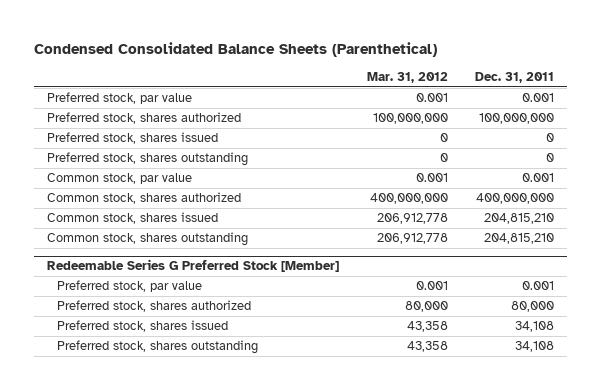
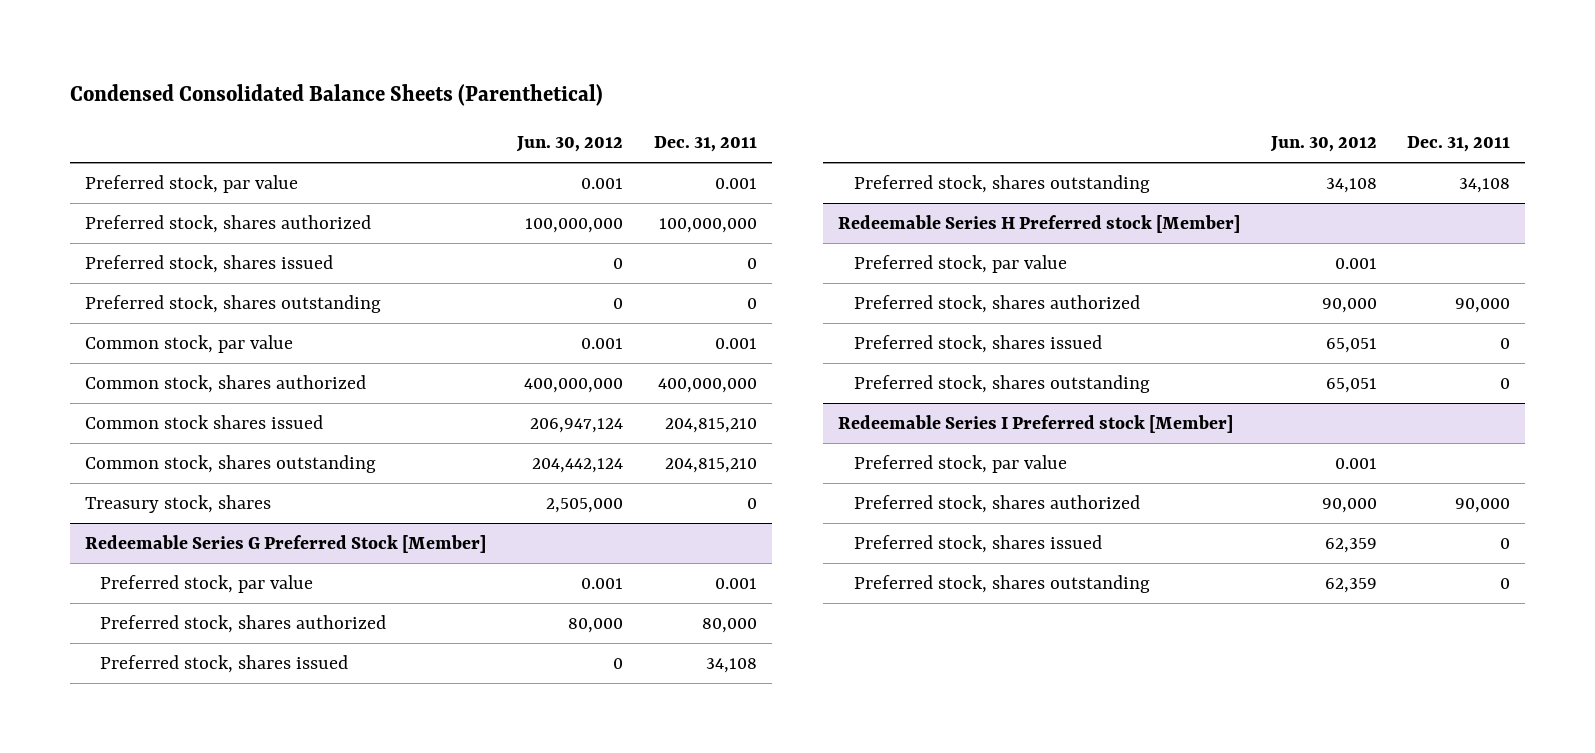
- | Mar. 31, 2012 | Dec. 31, 2011
+ | Jun. 30, 2012 | Dec. 31, 2011
- Common stock, shares issued | 206,912,778 | 204,815,210
+ Common stock shares issued | 206,947,124 | 204,815,210
+ Treasury stock, shares | 2,505,000 | 0
+ Redeemable Series H Preferred stock [Member]
+ Preferred stock, par value | 0.001 |
+ Preferred stock, shares authorized | 90,000 | 90,000
+ Preferred stock, shares issued | 65,051 | 0
+ Preferred stock, shares outstanding | 65,051 | 0
+ Redeemable Series I Preferred stock [Member]
+ Preferred stock, par value | 0.001 |
+ Preferred stock, shares authorized | 90,000 | 90,000
+ Preferred stock, shares issued | 62,359 | 0
+ Preferred stock, shares outstanding | 62,359 | 0

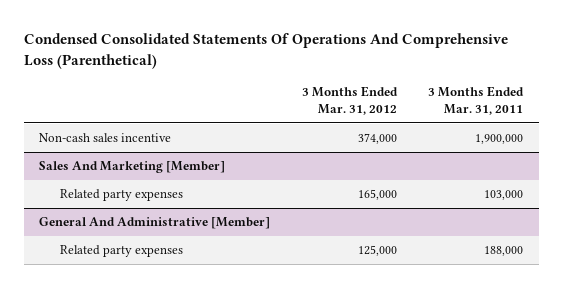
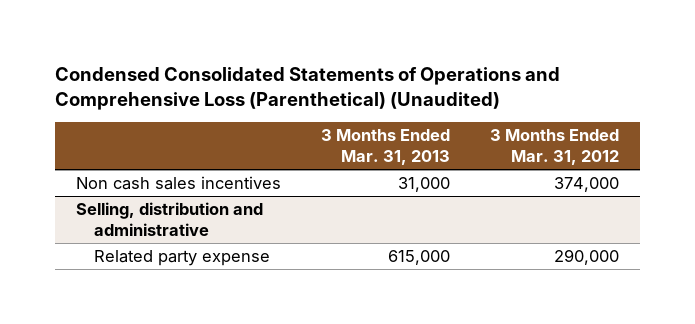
- Condensed Consolidated Statements Of Operations And Comprehensive Loss (Parenthetical)
+ Condensed Consolidated Statements of Operations and Comprehensive Loss (Parenthetical) (Unaudited)
- | 3 Months Ended Mar. 31, 2012 | 3 Months Ended Mar. 31, 2011
+ | 3 Months Ended Mar. 31, 2013 | 3 Months Ended Mar. 31, 2012
- Non-cash sales incentive | 374,000 | 1,900,000
- Sales And Marketing [Member]
- Related party expenses | 165,000 | 103,000
- General And Administrative [Member]
- Related party expenses | 125,000 | 188,000
+ Non cash sales incentives | 31,000 | 374,000
+ Selling, distribution and administrative
+ Related party expense | 615,000 | 290,000

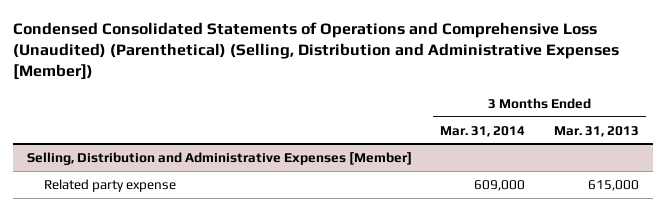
- Condensed Consolidated Statements of Operations and Comprehensive Loss (Parenthetical) (Unaudited)
+ Condensed Consolidated Statements of Operations and Comprehensive Loss (Unaudited) (Parenthetical) (Selling, Distribution and Administrative Expenses [Member])
- | 3 Months Ended Mar. 31, 2013 | 3 Months Ended Mar. 31, 2012
+ | 3 Months Ended Mar. 31, 2014 | 3 Months Ended Mar. 31, 2013
- Non cash sales incentives | 31,000 | 374,000
- Selling, distribution and administrative
+ Selling, Distribution and Administrative Expenses [Member]

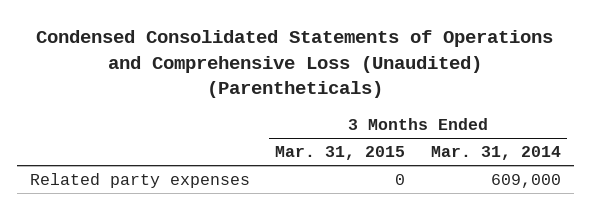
- Condensed Consolidated Statements of Operations and Comprehensive Loss (Unaudited) (Parenthetical) (Selling, Distribution and Administrative Expenses [Member])
+ Condensed Consolidated Statements of Operations and Comprehensive Loss (Unaudited) (Parentheticals)
- | 3 Months Ended Mar. 31, 2014 | 3 Months Ended Mar. 31, 2013
+ | 3 Months Ended Mar. 31, 2015 | 3 Months Ended Mar. 31, 2014
- Selling, Distribution and Administrative Expenses [Member]
- Related party expense | 609,000 | 615,000
+ Related party expenses | 0 | 609,000

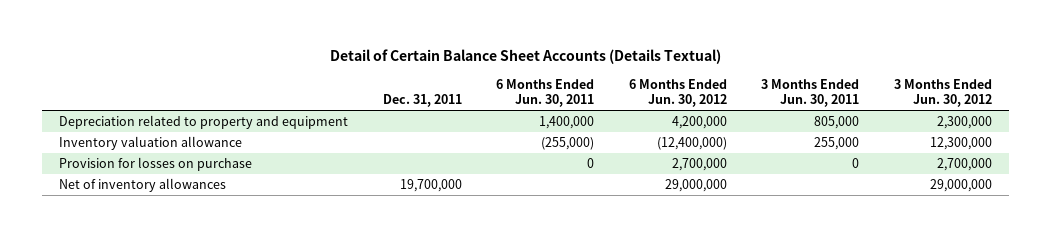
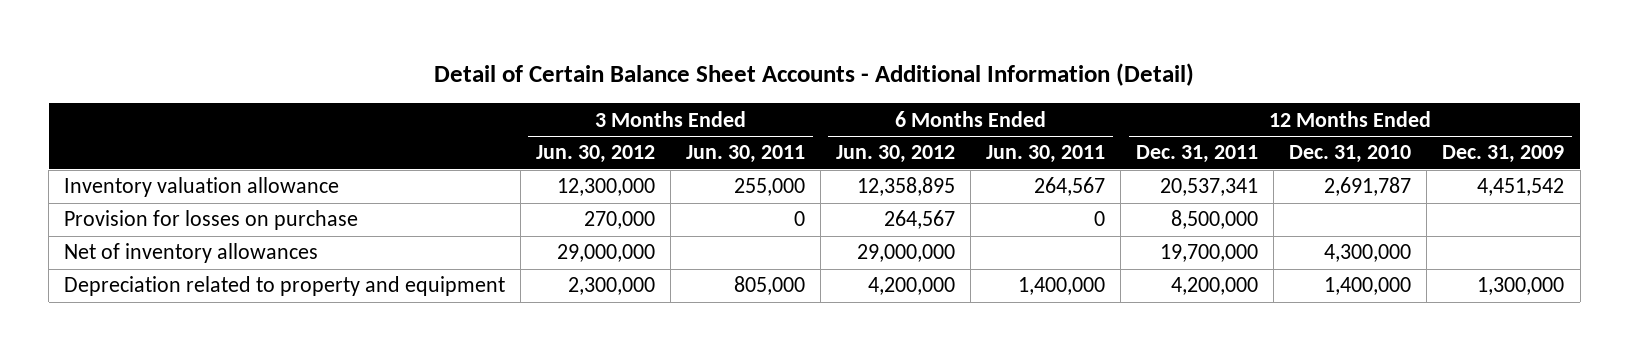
- Detail of Certain Balance Sheet Accounts (Details Textual)
+ Detail of Certain Balance Sheet Accounts - Additional Information (Detail)
- | Dec. 31, 2011 | 6 Months Ended Jun. 30, 2011 | 6 Months Ended Jun. 30, 2012 | 3 Months Ended Jun. 30, 2011 | 3 Months Ended Jun. 30, 2012
+ | 3 Months Ended Jun. 30, 2012 | 3 Months Ended Jun. 30, 2011 | 6 Months Ended Jun. 30, 2012 | 6 Months Ended Jun. 30, 2011 | 12 Months Ended Dec. 31, 2011 | 12 Months Ended Dec. 31, 2010 | 12 Months Ended Dec. 31, 2009
- Inventory valuation allowance | | (255,000) | (12,400,000) | 255,000 | 12,300,000
- Provision for losses on purchase | | 0 | 2,700,000 | 0 | 2,700,000
+ Inventory valuation allowance | 12,300,000 | 255,000 | 12,358,895 | 264,567 | 20,537,341 | 2,691,787 | 4,451,542
+ Provision for losses on purchase | 270,000 | 0 | 264,567 | 0 | 8,500,000 | |
moved down: Depreciation related to property and equipment | 2,300,000 | 805,000 | 4,200,000 | 1,400,000 | 4,200,000 | 1,400,000 | 1,300,000

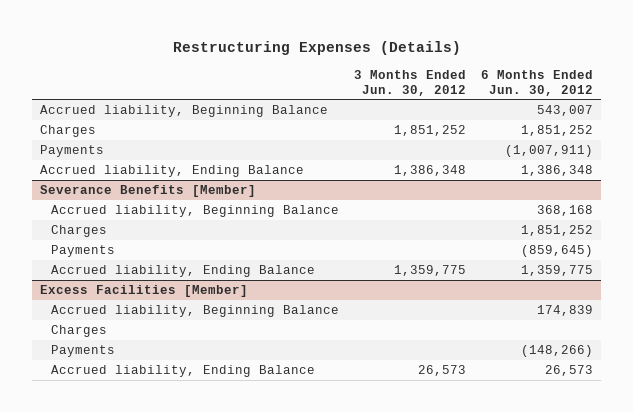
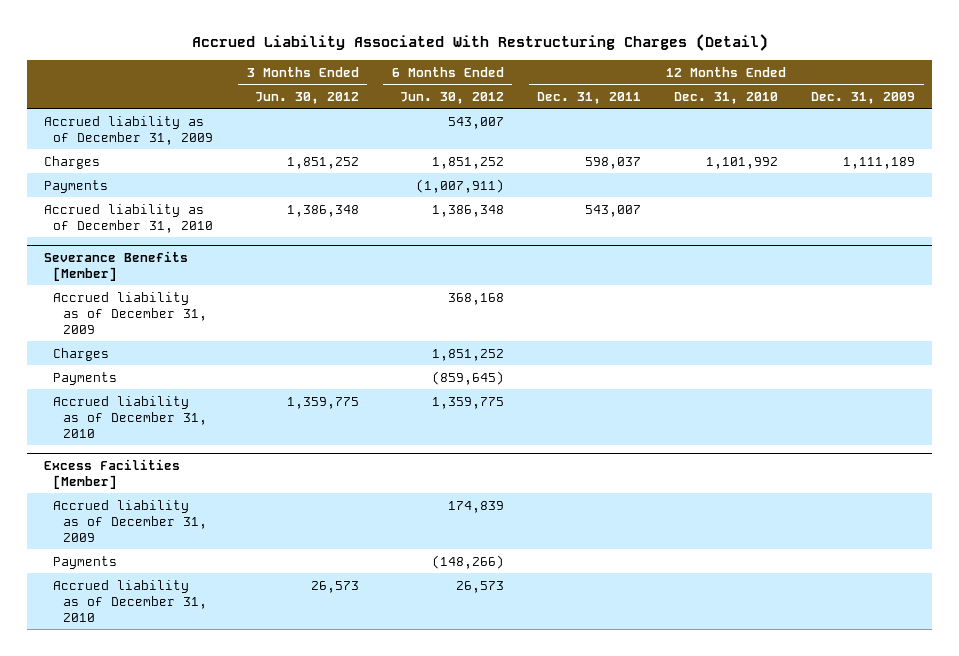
- Restructuring Expenses (Details)
+ Accrued Liability Associated With Restructuring Charges (Detail)
- | 3 Months Ended Jun. 30, 2012 | 6 Months Ended Jun. 30, 2012
+ | 3 Months Ended Jun. 30, 2012 | 6 Months Ended Jun. 30, 2012 | 12 Months Ended Dec. 31, 2011 | 12 Months Ended Dec. 31, 2010 | 12 Months Ended Dec. 31, 2009
- Accrued liability, Beginning Balance | | 543,007
+ Accrued liability as of December 31, 2009 | | 543,007 | | |
- Accrued liability, Ending Balance | 1,386,348 | 1,386,348
+ Accrued liability as of December 31, 2010 | 1,386,348 | 1,386,348 | 543,007 | |
@ Severance Benefits [Member]
- Accrued liability, Beginning Balance | | 368,168
+ Accrued liability as of December 31, 2009 | | 368,168 | | |
- Accrued liability, Ending Balance | 1,359,775 | 1,359,775
+ Accrued liability as of December 31, 2010 | 1,359,775 | 1,359,775 | | |
@ Excess Facilities [Member]
- Accrued liability, Beginning Balance | | 174,839
- Charges
+ Accrued liability as of December 31, 2009 | | 174,839 | | |
- Accrued liability, Ending Balance | 26,573 | 26,573
+ Accrued liability as of December 31, 2010 | 26,573 | 26,573 | | |

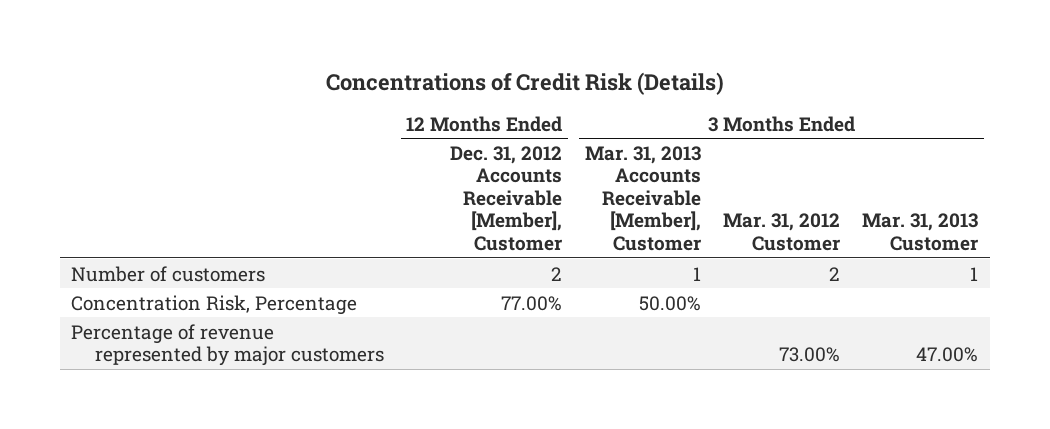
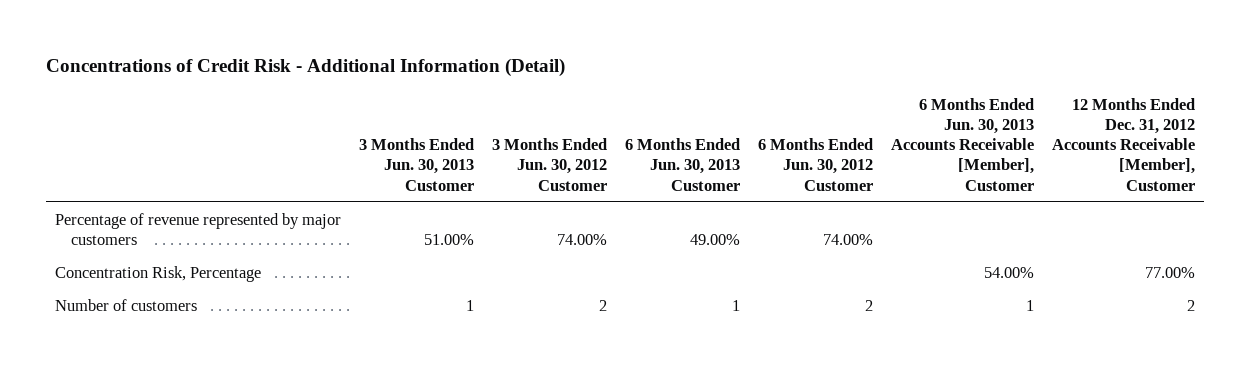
- Concentrations of Credit Risk (Details)
+ Concentrations of Credit Risk - Additional Information (Detail)
- | 12 Months Ended Dec. 31, 2012 Accounts Receivable [Member], Customer | 3 Months Ended Mar. 31, 2013 Accounts Receivable [Member], Customer | 3 Months Ended Mar. 31, 2012 Customer | 3 Months Ended Mar. 31, 2013 Customer
+ | 3 Months Ended Jun. 30, 2013 Customer | 3 Months Ended Jun. 30, 2012 Customer | 6 Months Ended Jun. 30, 2013 Customer | 6 Months Ended Jun. 30, 2012 Customer | 6 Months Ended Jun. 30, 2013 Accounts Receivable [Member], Customer | 12 Months Ended Dec. 31, 2012 Accounts Receivable [Member], Customer
moved down: Concentration Risk, Percentage | | | | | 54.00% | 77.00%
moved down: Number of customers | 1 | 2 | 1 | 2 | 1 | 2

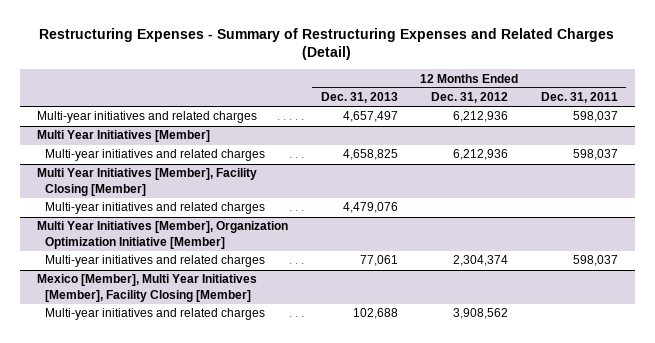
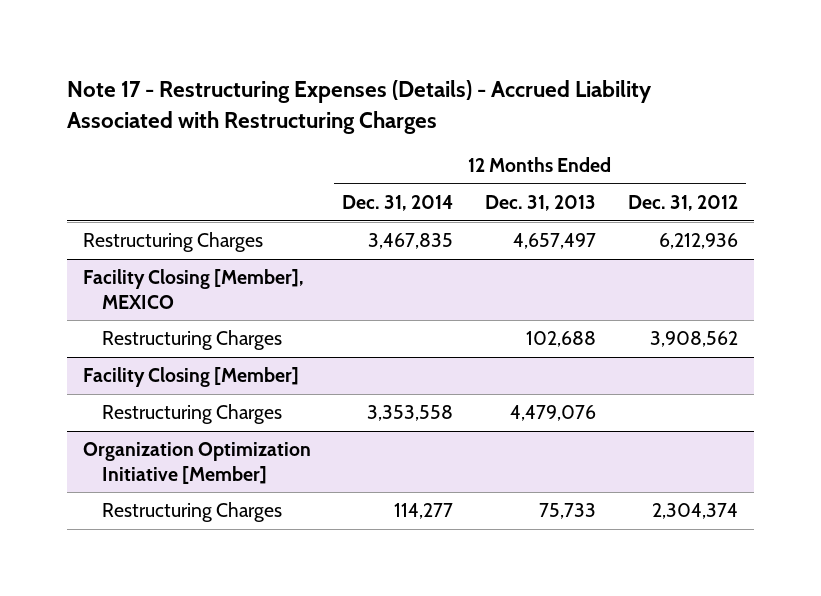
- Restructuring Expenses - Summary of Restructuring Expenses and Related Charges (Detail)
+ Note 17 - Restructuring Expenses (Details) - Accrued Liability Associated with Restructuring Charges
- | 12 Months Ended Dec. 31, 2013 | 12 Months Ended Dec. 31, 2012 | 12 Months Ended Dec. 31, 2011
+ | 12 Months Ended Dec. 31, 2014 | 12 Months Ended Dec. 31, 2013 | 12 Months Ended Dec. 31, 2012
- Multi-year initiatives and related charges | 4,657,497 | 6,212,936 | 598,037
- Multi Year Initiatives [Member]
- Multi-year initiatives and related charges | 4,658,825 | 6,212,936 | 598,037
- Multi Year Initiatives [Member], Facility Closing [Member]
- Multi-year initiatives and related charges | 4,479,076 | |
- Multi Year Initiatives [Member], Organization Optimization Initiative [Member]
- Multi-year initiatives and related charges | 77,061 | 2,304,374 | 598,037
- Mexico [Member], Multi Year Initiatives [Member], Facility Closing [Member]
- Multi-year initiatives and related charges | 102,688 | 3,908,562 |
+ Restructuring Charges | 3,467,835 | 4,657,497 | 6,212,936
+ Facility Closing [Member], MEXICO
+ Restructuring Charges | | 102,688 | 3,908,562
+ Facility Closing [Member]
+ Restructuring Charges | 3,353,558 | 4,479,076 |
+ Organization Optimization Initiative [Member]
+ Restructuring Charges | 114,277 | 75,733 | 2,304,374

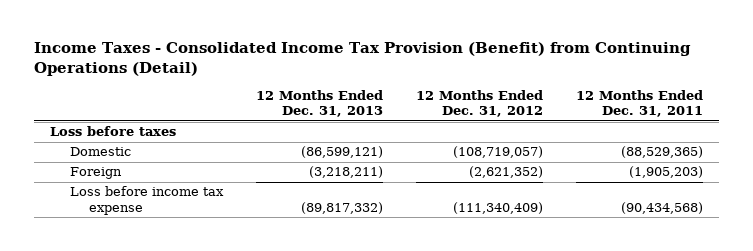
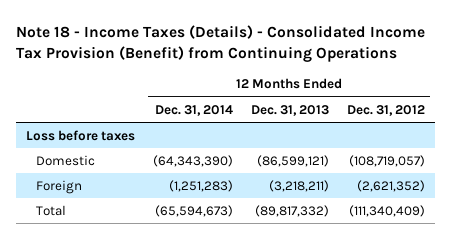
- Income Taxes - Consolidated Income Tax Provision (Benefit) from Continuing Operations (Detail)
+ Note 18 - Income Taxes (Details) - Consolidated Income Tax Provision (Benefit) from Continuing Operations
- | 12 Months Ended Dec. 31, 2013 | 12 Months Ended Dec. 31, 2012 | 12 Months Ended Dec. 31, 2011
+ | 12 Months Ended Dec. 31, 2014 | 12 Months Ended Dec. 31, 2013 | 12 Months Ended Dec. 31, 2012
- Loss before income tax expense | (89,817,332) | (111,340,409) | (90,434,568)
+ Total | (65,594,673) | (89,817,332) | (111,340,409)

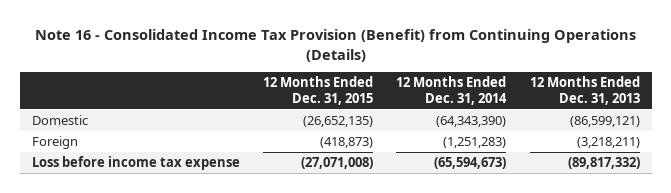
- Note 18 - Income Taxes (Details) - Consolidated Income Tax Provision (Benefit) from Continuing Operations
+ Note 16 - Consolidated Income Tax Provision (Benefit) from Continuing Operations (Details)
- | 12 Months Ended Dec. 31, 2014 | 12 Months Ended Dec. 31, 2013 | 12 Months Ended Dec. 31, 2012
+ | 12 Months Ended Dec. 31, 2015 | 12 Months Ended Dec. 31, 2014 | 12 Months Ended Dec. 31, 2013
- Loss before taxes
- Total | (65,594,673) | (89,817,332) | (111,340,409)
+ Loss before income tax expense | (27,071,008) | (65,594,673) | (89,817,332)

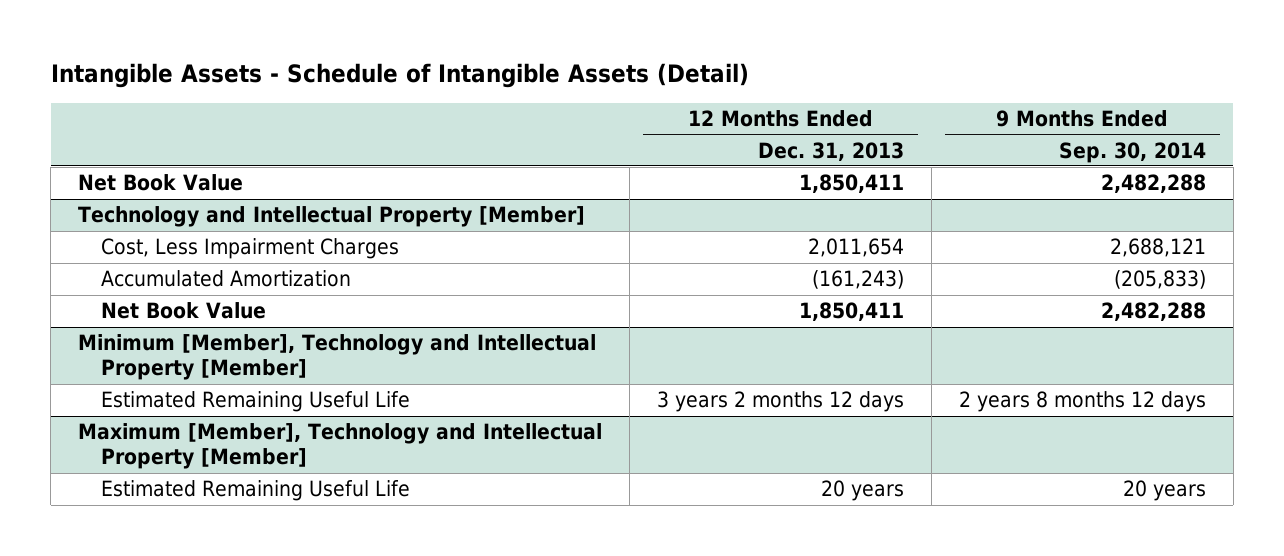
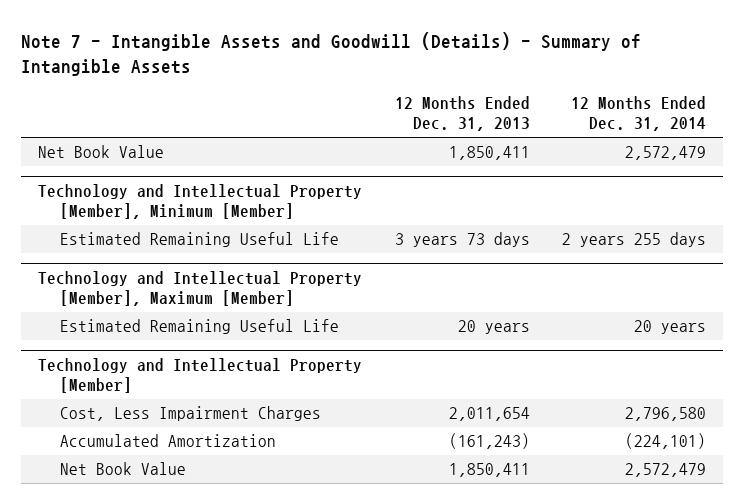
- Intangible Assets - Schedule of Intangible Assets (Detail)
+ Note 7 - Intangible Assets and Goodwill (Details) - Summary of Intangible Assets
- | 12 Months Ended Dec. 31, 2013 | 9 Months Ended Sep. 30, 2014
+ | 12 Months Ended Dec. 31, 2013 | 12 Months Ended Dec. 31, 2014
+ Technology and Intellectual Property [Member], Minimum [Member]
+ Estimated Remaining Useful Life | 3 years 73 days | 2 years 255 days
+ Technology and Intellectual Property [Member], Maximum [Member]
+ Estimated Remaining Useful Life | 20 years | 20 years
- Minimum [Member], Technology and Intellectual Property [Member]
- Estimated Remaining Useful Life | 3 years 2 months 12 days | 2 years 8 months 12 days
- Maximum [Member], Technology and Intellectual Property [Member]
- Estimated Remaining Useful Life | 20 years | 20 years

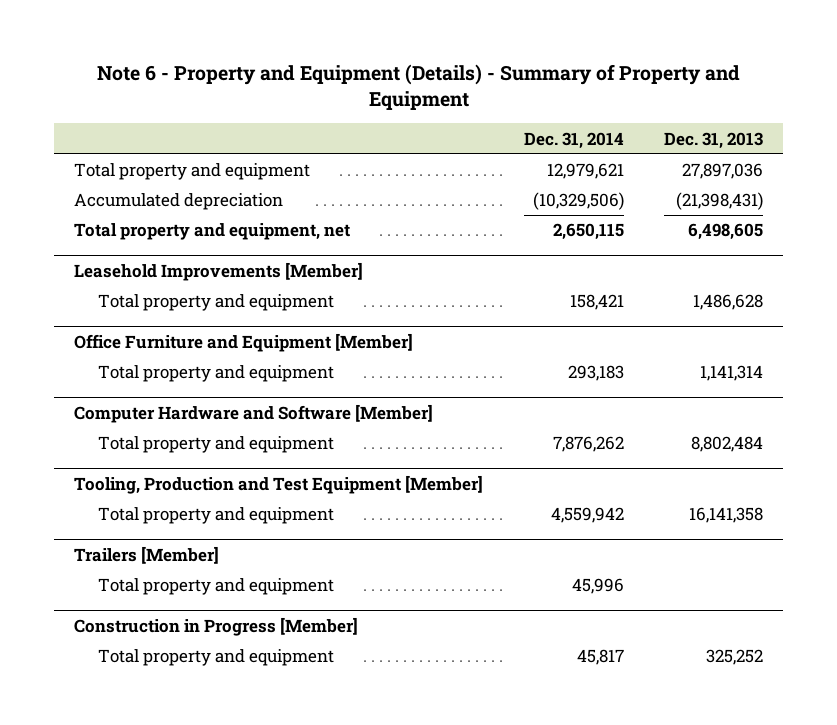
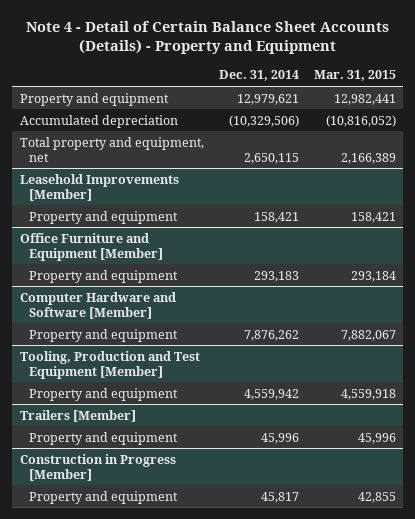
- Note 6 - Property and Equipment (Details) - Summary of Property and Equipment
+ Note 4 - Detail of Certain Balance Sheet Accounts (Details) - Property and Equipment
- | Dec. 31, 2014 | Dec. 31, 2013
+ | Dec. 31, 2014 | Mar. 31, 2015
- Total property and equipment | 12,979,621 | 27,897,036
+ Property and equipment | 12,979,621 | 12,982,441
@ Leasehold Improvements [Member]
- Total property and equipment | 158,421 | 1,486,628
+ Property and equipment | 158,421 | 158,421
@ Office Furniture and Equipment [Member]
- Total property and equipment | 293,183 | 1,141,314
+ Property and equipment | 293,183 | 293,184
@ Computer Hardware and Software [Member]
- Total property and equipment | 7,876,262 | 8,802,484
+ Property and equipment | 7,876,262 | 7,882,067
@ Tooling, Production and Test Equipment [Member]
- Total property and equipment | 4,559,942 | 16,141,358
+ Property and equipment | 4,559,942 | 4,559,918
@ Trailers [Member]
- Total property and equipment | 45,996 |
+ Property and equipment | 45,996 | 45,996
@ Construction in Progress [Member]
- Total property and equipment | 45,817 | 325,252
+ Property and equipment | 45,817 | 42,855

